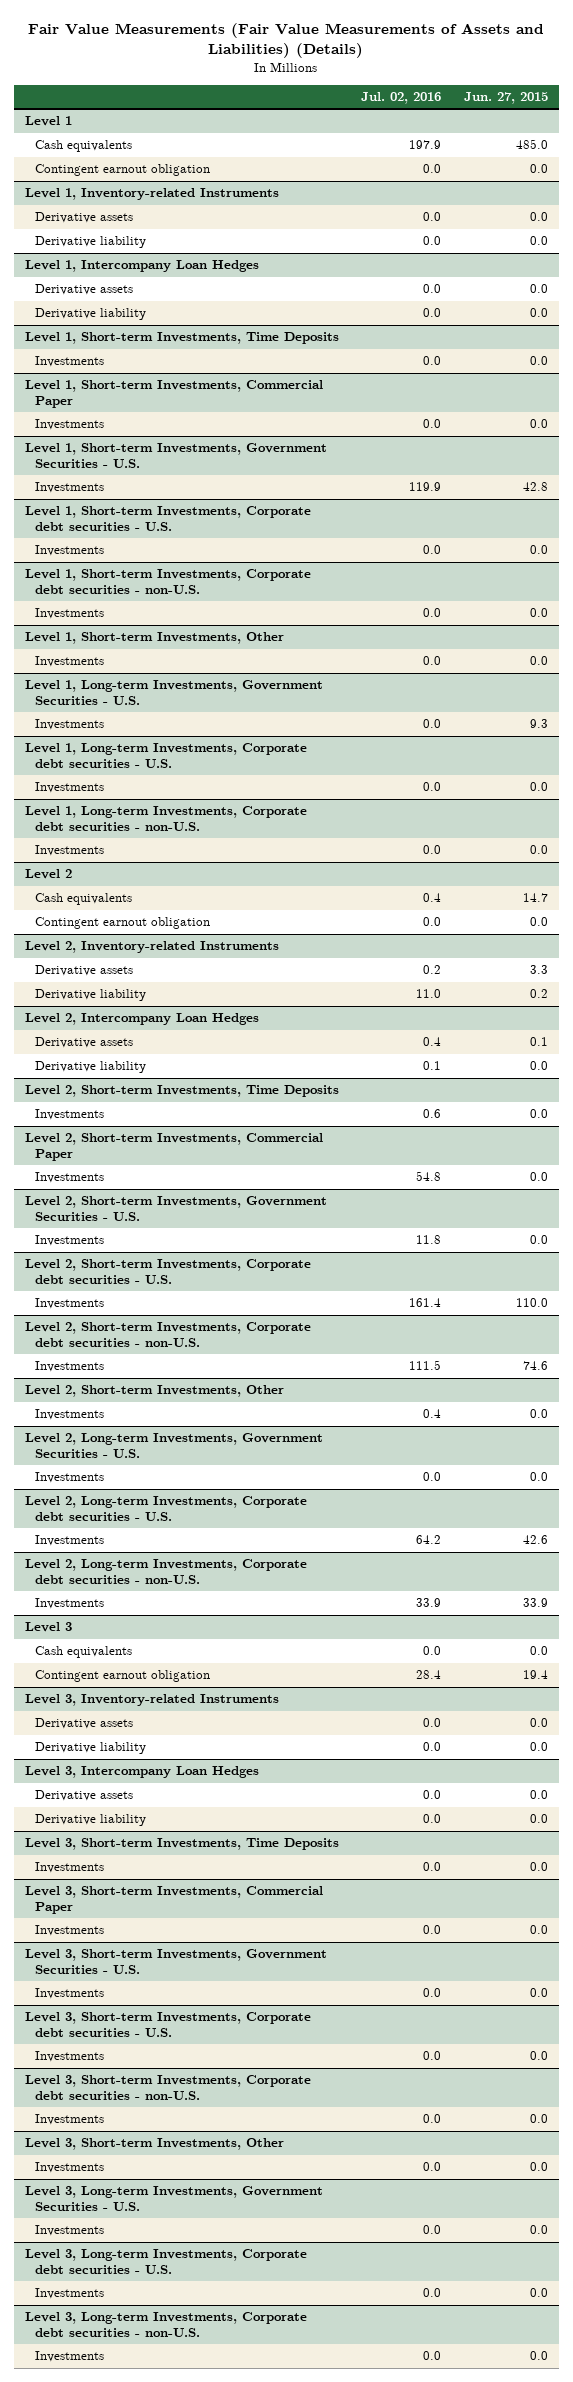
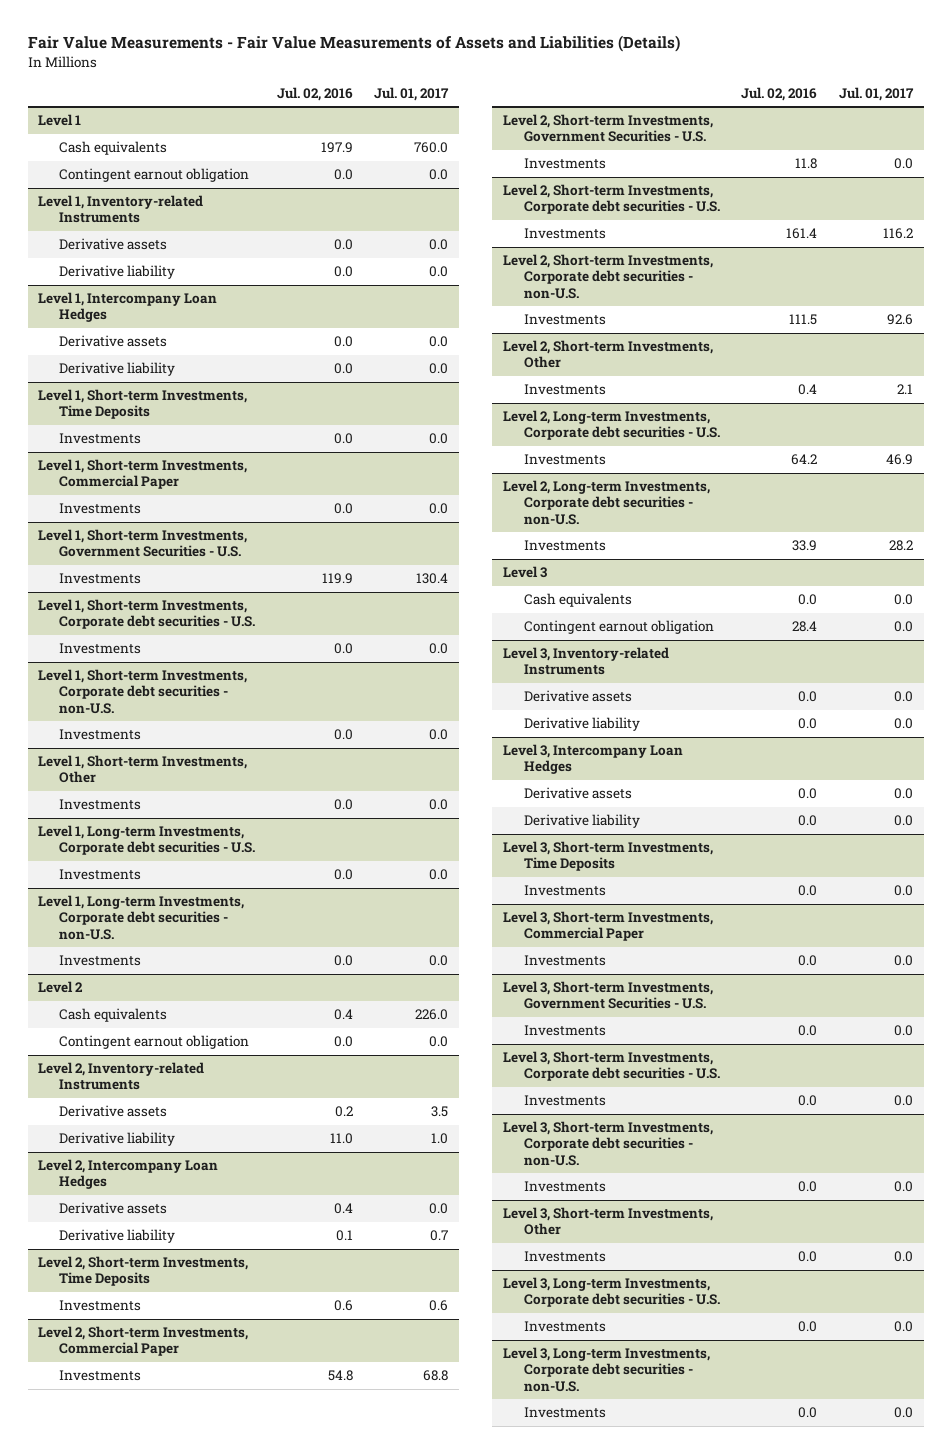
- Fair Value Measurements (Fair Value Measurements of Assets and Liabilities) (Details)
+ Fair Value Measurements - Fair Value Measurements of Assets and Liabilities (Details)
- | Jul. 02, 2016 | Jun. 27, 2015
+ | Jul. 02, 2016 | Jul. 01, 2017
- Level 1, Long-term Investments, Government Securities - U.S.
- Investments | 0.0 | 9.3
- Level 2, Long-term Investments, Government Securities - U.S.
- Investments | 0.0 | 0.0
- Level 3, Long-term Investments, Government Securities - U.S.
- Investments | 0.0 | 0.0

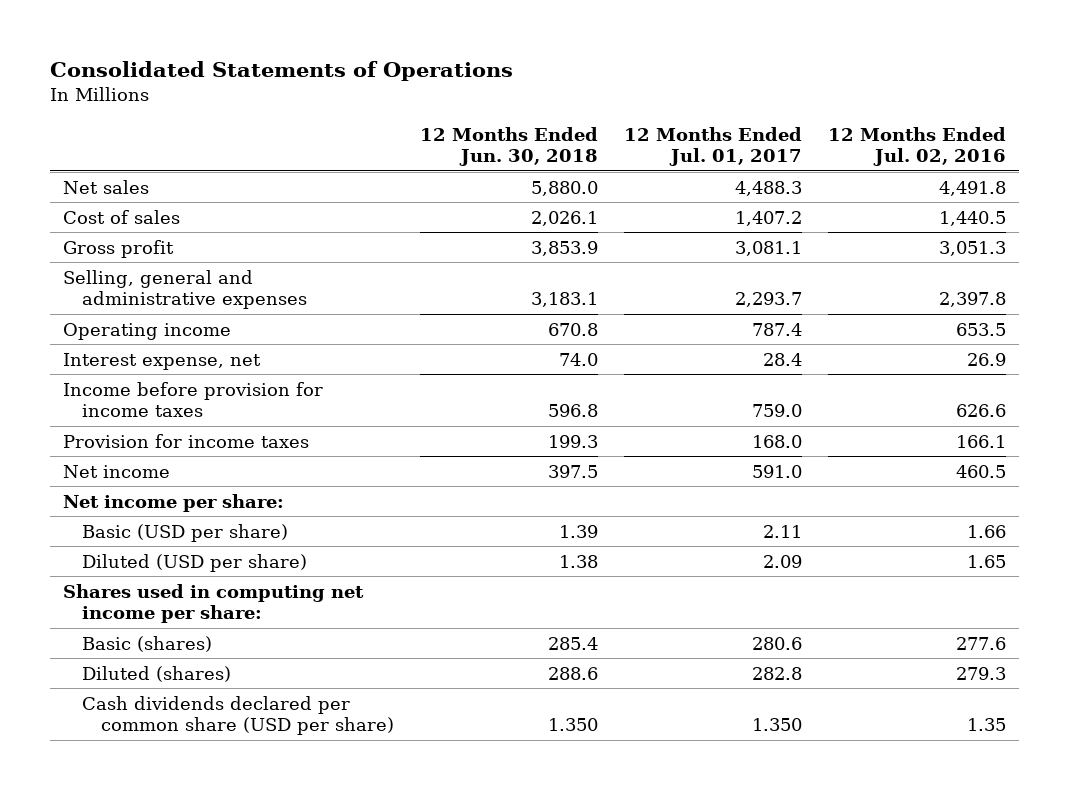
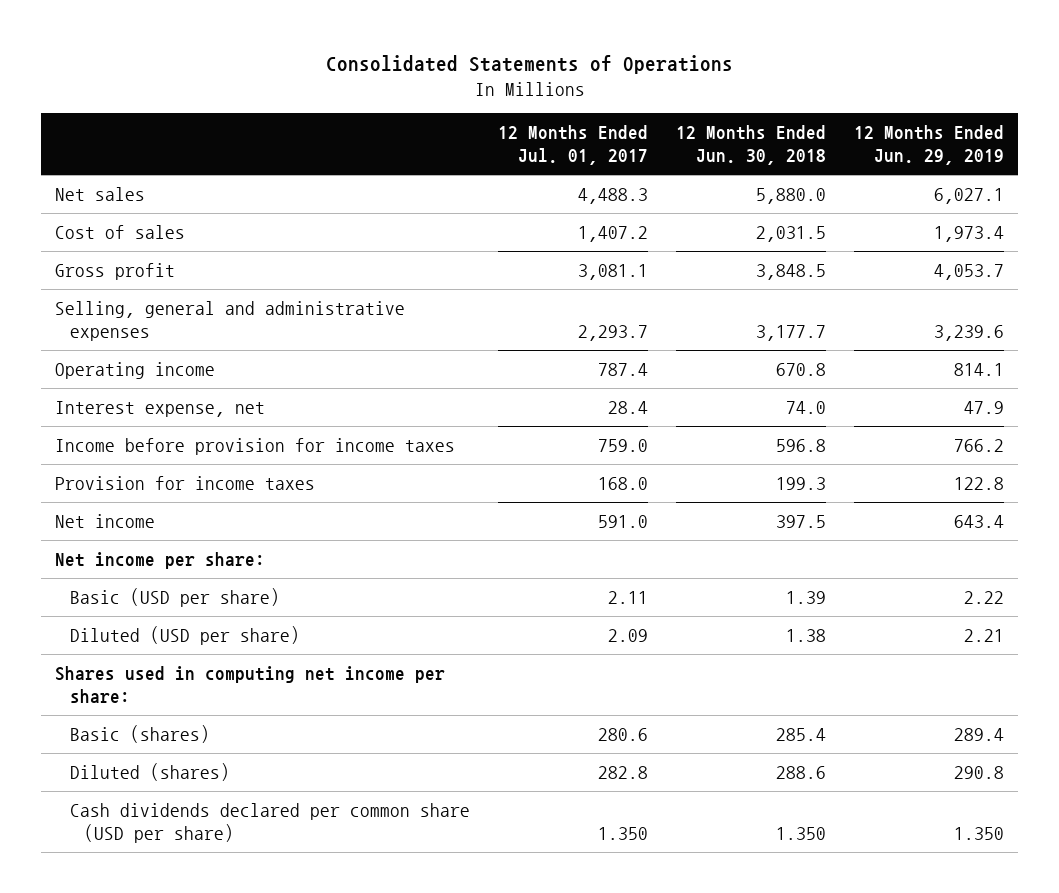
- | 12 Months Ended Jun. 30, 2018 | 12 Months Ended Jul. 01, 2017 | 12 Months Ended Jul. 02, 2016
+ | 12 Months Ended Jul. 01, 2017 | 12 Months Ended Jun. 30, 2018 | 12 Months Ended Jun. 29, 2019
- Cost of sales | 2,026.1 | 1,407.2 | 1,440.5
- Gross profit | 3,853.9 | 3,081.1 | 3,051.3
- Selling, general and administrative expenses | 3,183.1 | 2,293.7 | 2,397.8
+ Cost of sales | 1,407.2 | 2,031.5 | 1,973.4
+ Gross profit | 3,081.1 | 3,848.5 | 4,053.7
+ Selling, general and administrative expenses | 2,293.7 | 3,177.7 | 3,239.6

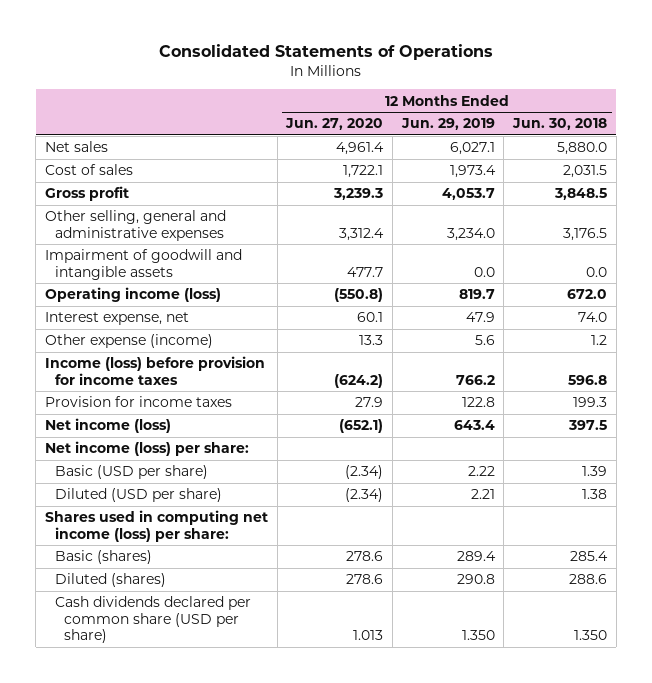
- | 12 Months Ended Jul. 01, 2017 | 12 Months Ended Jun. 30, 2018 | 12 Months Ended Jun. 29, 2019
+ | 12 Months Ended Jun. 27, 2020 | 12 Months Ended Jun. 29, 2019 | 12 Months Ended Jun. 30, 2018
- Selling, general and administrative expenses | 2,293.7 | 3,177.7 | 3,239.6
- Operating income | 787.4 | 670.8 | 814.1
+ Other selling, general and administrative expenses | 3,312.4 | 3,234.0 | 3,176.5
+ Impairment of goodwill and intangible assets | 477.7 | 0.0 | 0.0
+ Operating income (loss) | (550.8) | 819.7 | 672.0
- Income before provision for income taxes | 759.0 | 596.8 | 766.2
+ Other expense (income) | 13.3 | 5.6 | 1.2
+ Income (loss) before provision for income taxes | (624.2) | 766.2 | 596.8
- Net income | 591.0 | 397.5 | 643.4
- Net income per share:
+ Net income (loss) | (652.1) | 643.4 | 397.5
+ Net income (loss) per share:
- Shares used in computing net income per share:
+ Shares used in computing net income (loss) per share:

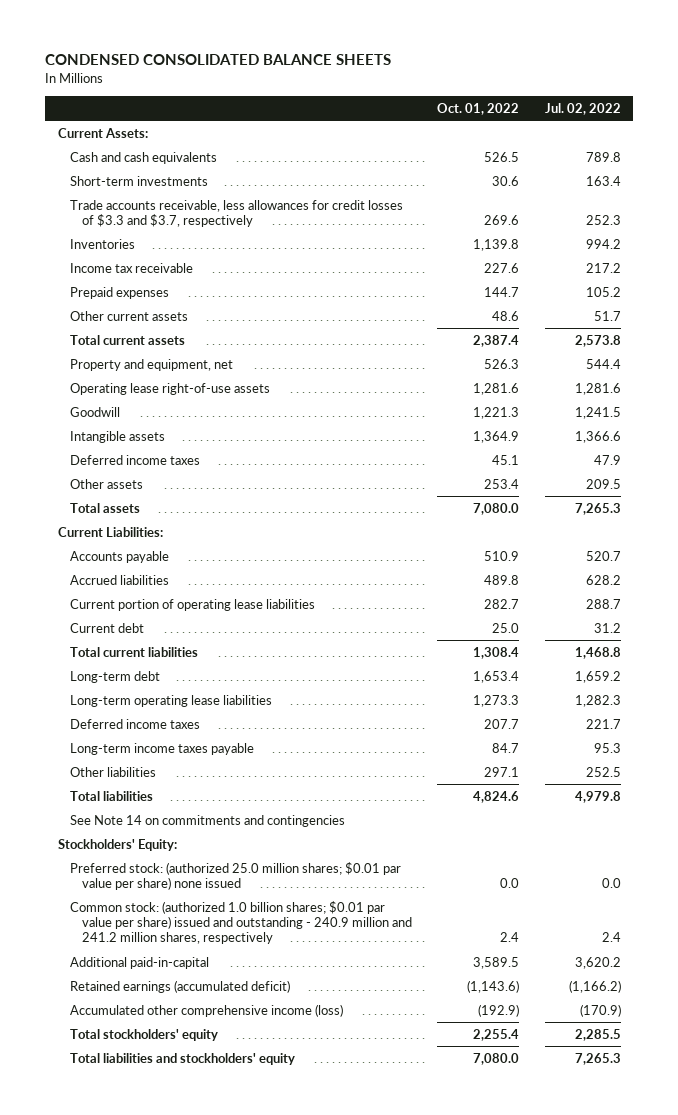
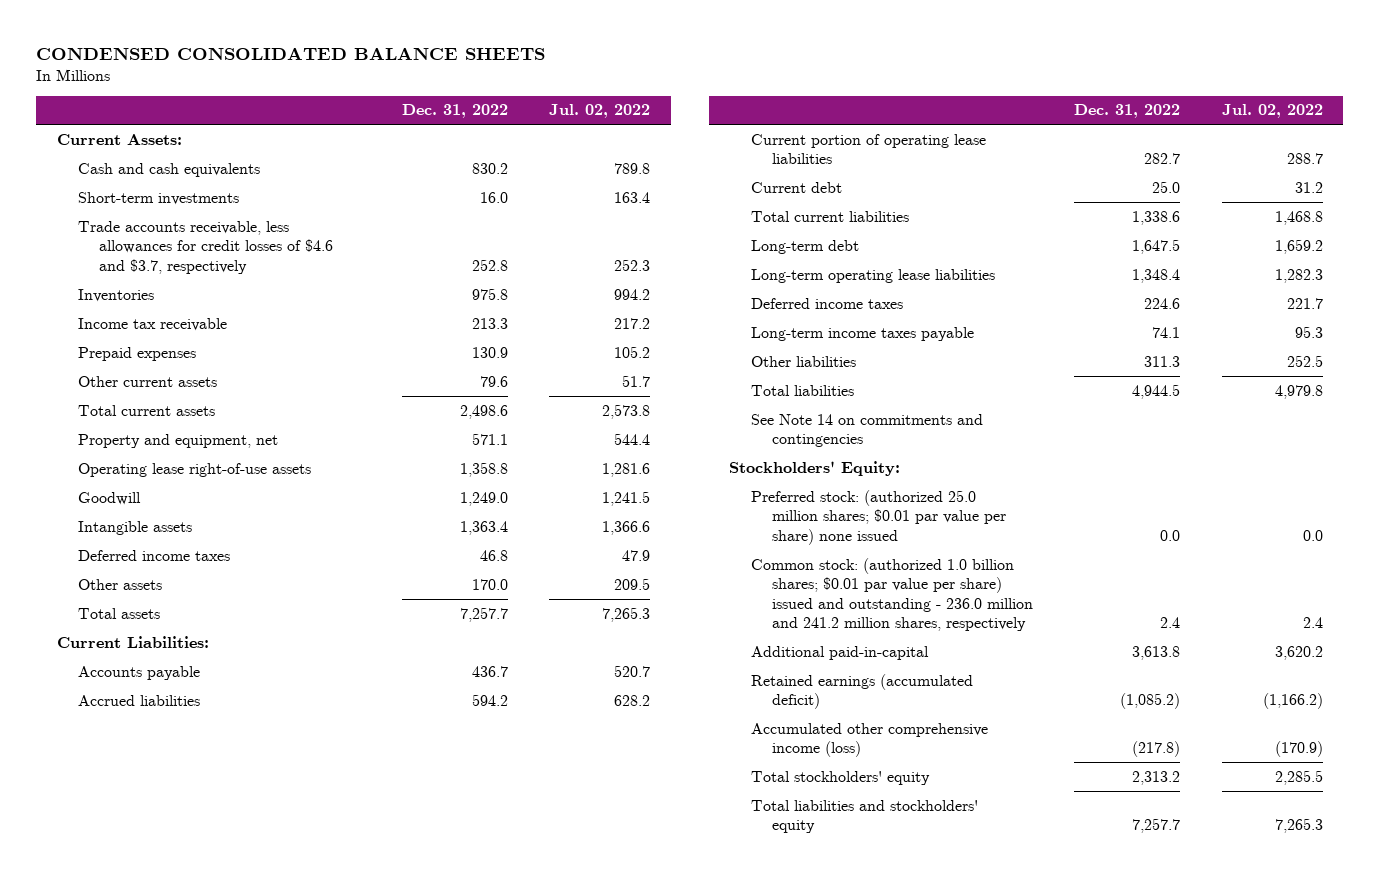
- | Oct. 01, 2022 | Jul. 02, 2022
+ | Dec. 31, 2022 | Jul. 02, 2022
- Trade accounts receivable, less allowances for credit losses of $3.3 and $3.7, respectively | 269.6 | 252.3
+ Trade accounts receivable, less allowances for credit losses of $4.6 and $3.7, respectively | 252.8 | 252.3
- Common stock: (authorized 1.0 billion shares; $0.01 par value per share) issued and outstanding - 240.9 million and 241.2 million shares, respectively | 2.4 | 2.4
+ Common stock: (authorized 1.0 billion shares; $0.01 par value per share) issued and outstanding - 236.0 million and 241.2 million shares, respectively | 2.4 | 2.4

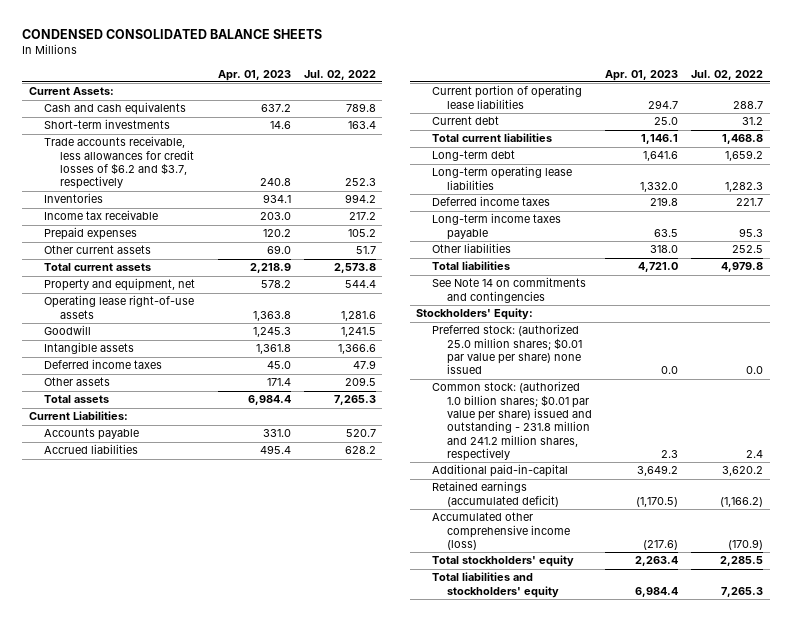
- | Dec. 31, 2022 | Jul. 02, 2022
+ | Apr. 01, 2023 | Jul. 02, 2022
- Trade accounts receivable, less allowances for credit losses of $4.6 and $3.7, respectively | 252.8 | 252.3
+ Trade accounts receivable, less allowances for credit losses of $6.2 and $3.7, respectively | 240.8 | 252.3
- Common stock: (authorized 1.0 billion shares; $0.01 par value per share) issued and outstanding - 236.0 million and 241.2 million shares, respectively | 2.4 | 2.4
+ Common stock: (authorized 1.0 billion shares; $0.01 par value per share) issued and outstanding - 231.8 million and 241.2 million shares, respectively | 2.3 | 2.4

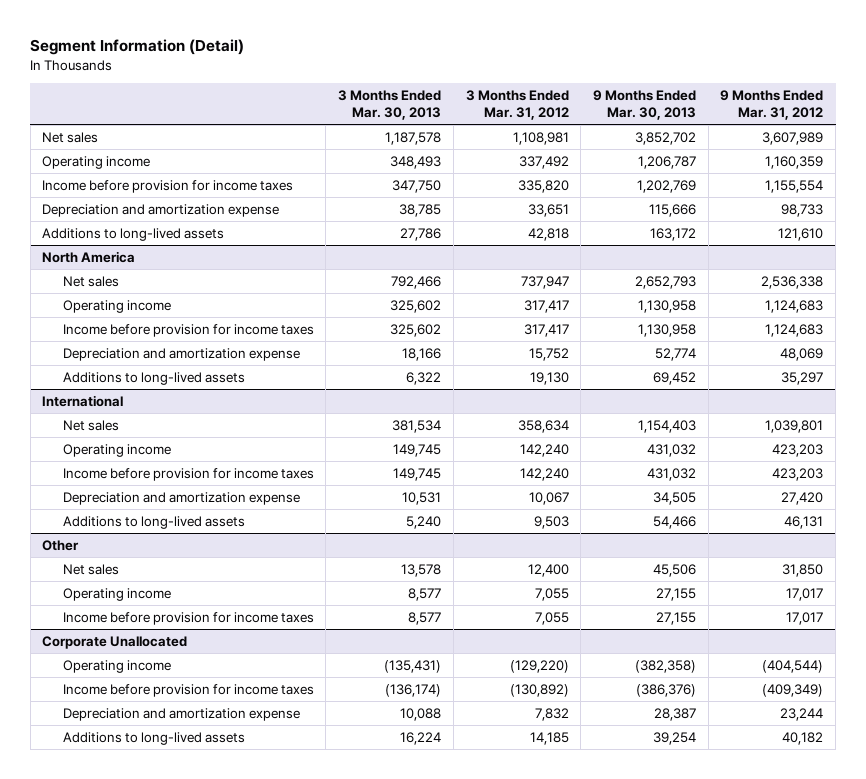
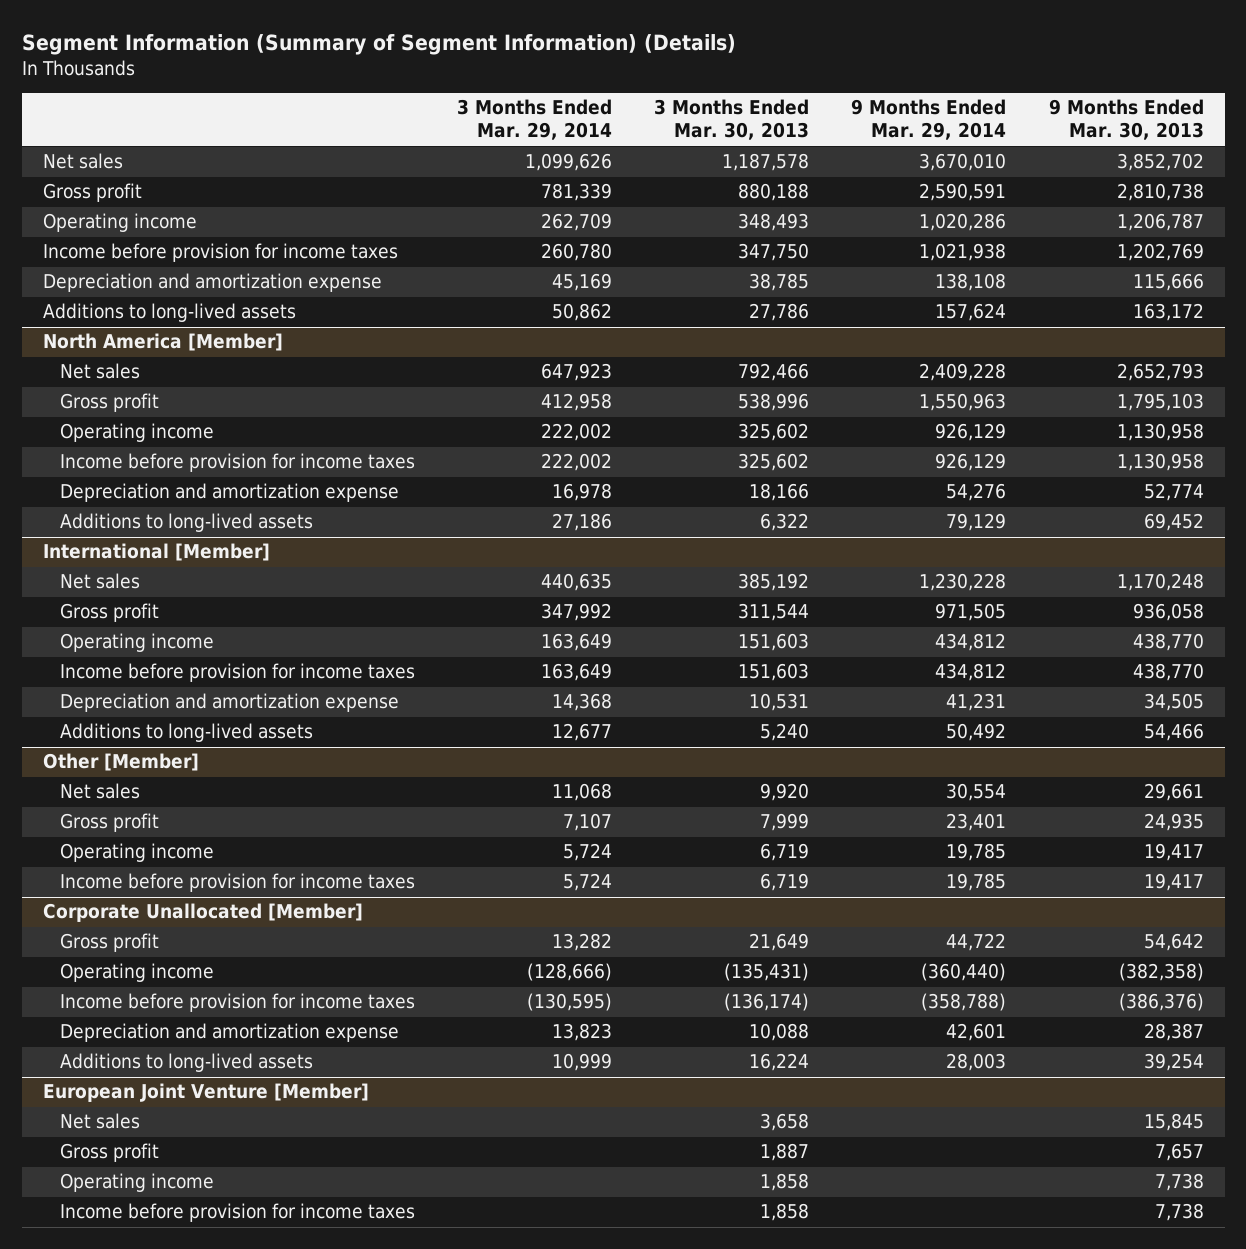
- Segment Information (Detail)
+ Segment Information (Summary of Segment Information) (Details)
- | 3 Months Ended Mar. 30, 2013 | 3 Months Ended Mar. 31, 2012 | 9 Months Ended Mar. 30, 2013 | 9 Months Ended Mar. 31, 2012
+ | 3 Months Ended Mar. 29, 2014 | 3 Months Ended Mar. 30, 2013 | 9 Months Ended Mar. 29, 2014 | 9 Months Ended Mar. 30, 2013
+ Gross profit | 781,339 | 880,188 | 2,590,591 | 2,810,738
- North America
+ North America [Member]
+ Gross profit | 412,958 | 538,996 | 1,550,963 | 1,795,103
- International
- Net sales | 381,534 | 358,634 | 1,154,403 | 1,039,801
- Operating income | 149,745 | 142,240 | 431,032 | 423,203
- Income before provision for income taxes | 149,745 | 142,240 | 431,032 | 423,203
+ International [Member]
+ Net sales | 440,635 | 385,192 | 1,230,228 | 1,170,248
+ Gross profit | 347,992 | 311,544 | 971,505 | 936,058
+ Operating income | 163,649 | 151,603 | 434,812 | 438,770
+ Income before provision for income taxes | 163,649 | 151,603 | 434,812 | 438,770
- Other
- Net sales | 13,578 | 12,400 | 45,506 | 31,850
- Operating income | 8,577 | 7,055 | 27,155 | 17,017
- Income before provision for income taxes | 8,577 | 7,055 | 27,155 | 17,017
- Corporate Unallocated
+ Other [Member]
+ Net sales | 11,068 | 9,920 | 30,554 | 29,661
+ Gross profit | 7,107 | 7,999 | 23,401 | 24,935
+ Operating income | 5,724 | 6,719 | 19,785 | 19,417
+ Income before provision for income taxes | 5,724 | 6,719 | 19,785 | 19,417
+ Corporate Unallocated [Member]
+ Gross profit | 13,282 | 21,649 | 44,722 | 54,642
+ European Joint Venture [Member]
+ Net sales | | 3,658 | | 15,845
+ Gross profit | | 1,887 | | 7,657
+ Operating income | | 1,858 | | 7,738
+ Income before provision for income taxes | | 1,858 | | 7,738

